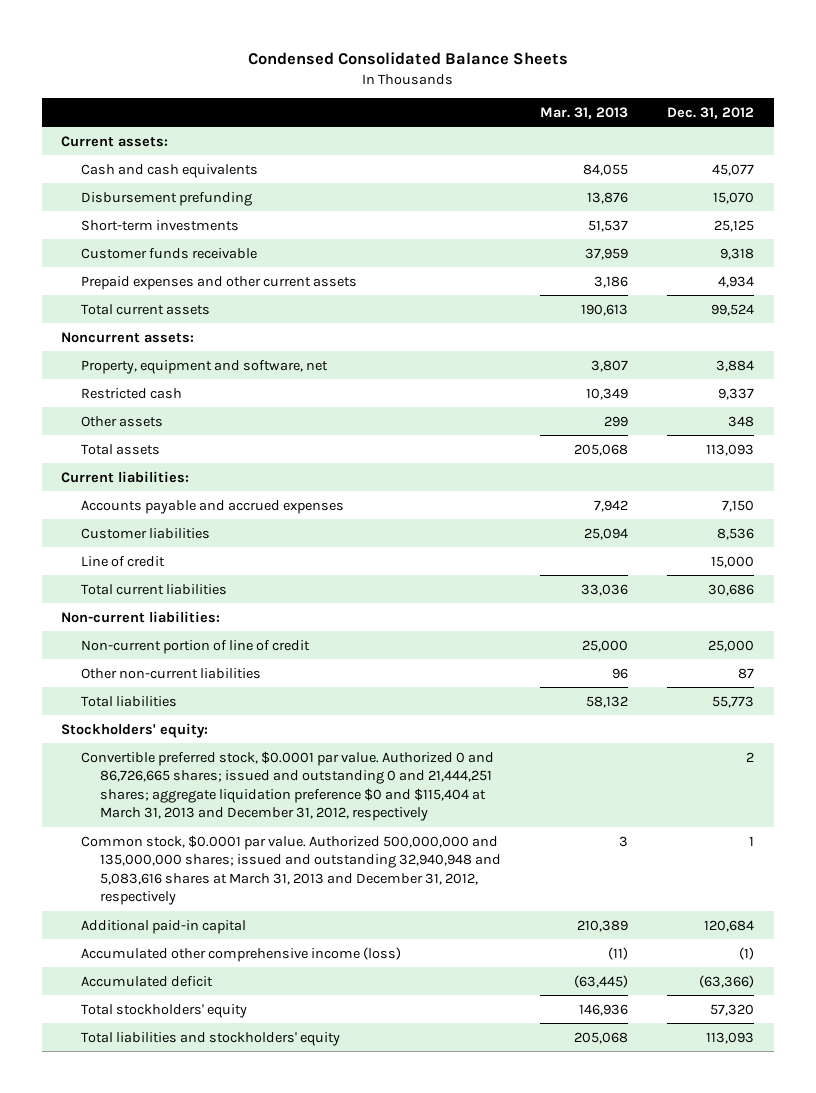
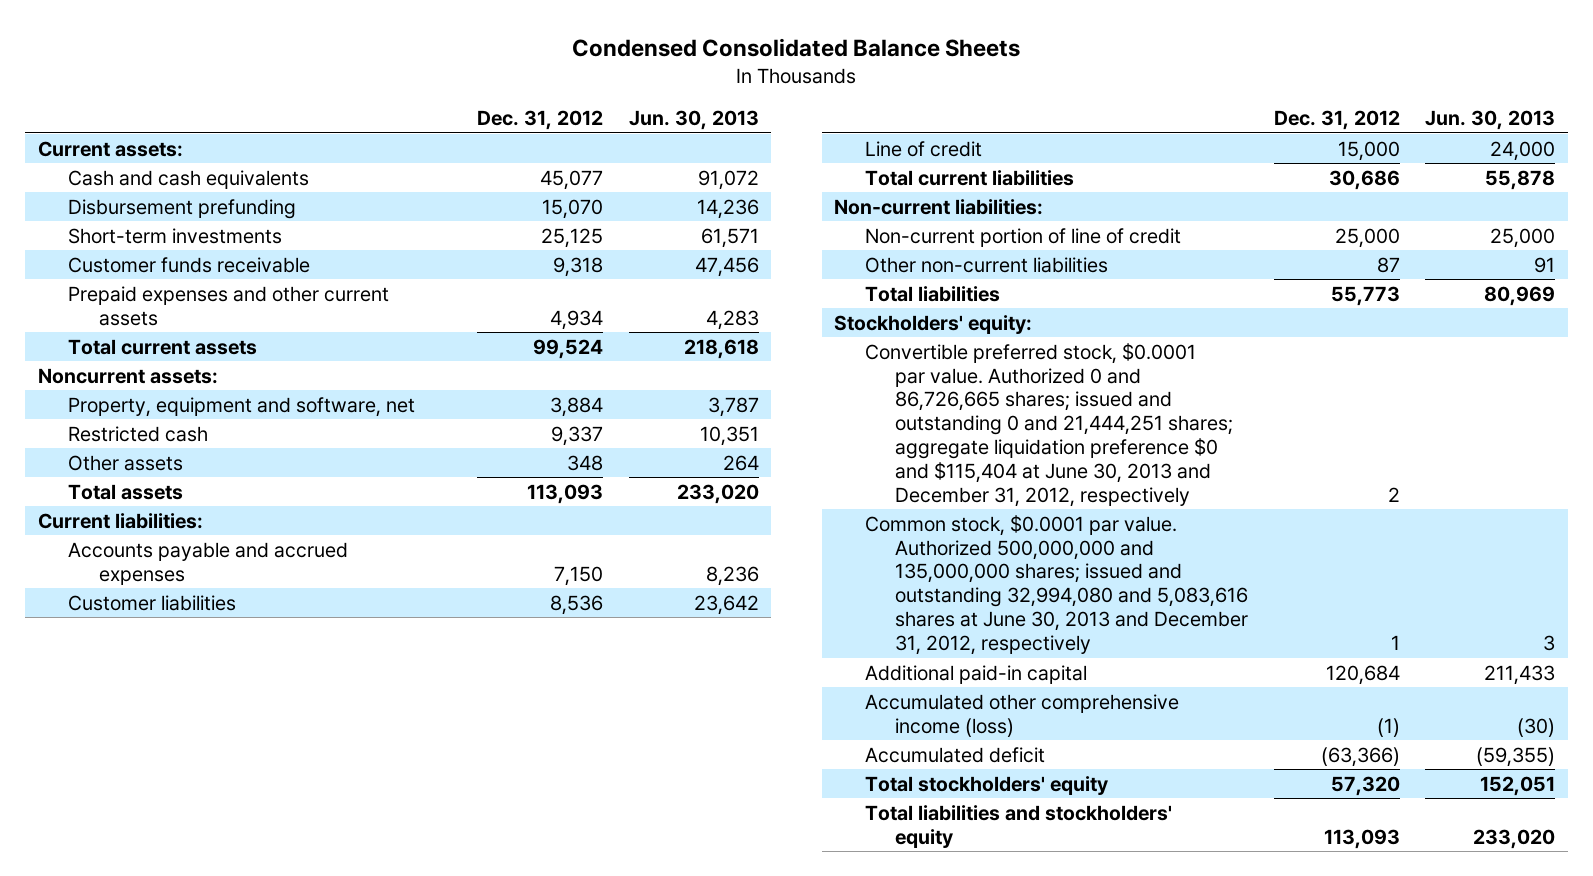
- | Mar. 31, 2013 | Dec. 31, 2012
+ | Dec. 31, 2012 | Jun. 30, 2013
- Convertible preferred stock, $0.0001 par value. Authorized 0 and 86,726,665 shares; issued and outstanding 0 and 21,444,251 shares; aggregate liquidation preference $0 and $115,404 at March 31, 2013 and December 31, 2012, respectively | | 2
- Common stock, $0.0001 par value. Authorized 500,000,000 and 135,000,000 shares; issued and outstanding 32,940,948 and 5,083,616 shares at March 31, 2013 and December 31, 2012, respectively | 3 | 1
+ Convertible preferred stock, $0.0001 par value. Authorized 0 and 86,726,665 shares; issued and outstanding 0 and 21,444,251 shares; aggregate liquidation preference $0 and $115,404 at June 30, 2013 and December 31, 2012, respectively | 2 |
+ Common stock, $0.0001 par value. Authorized 500,000,000 and 135,000,000 shares; issued and outstanding 32,994,080 and 5,083,616 shares at June 30, 2013 and December 31, 2012, respectively | 1 | 3

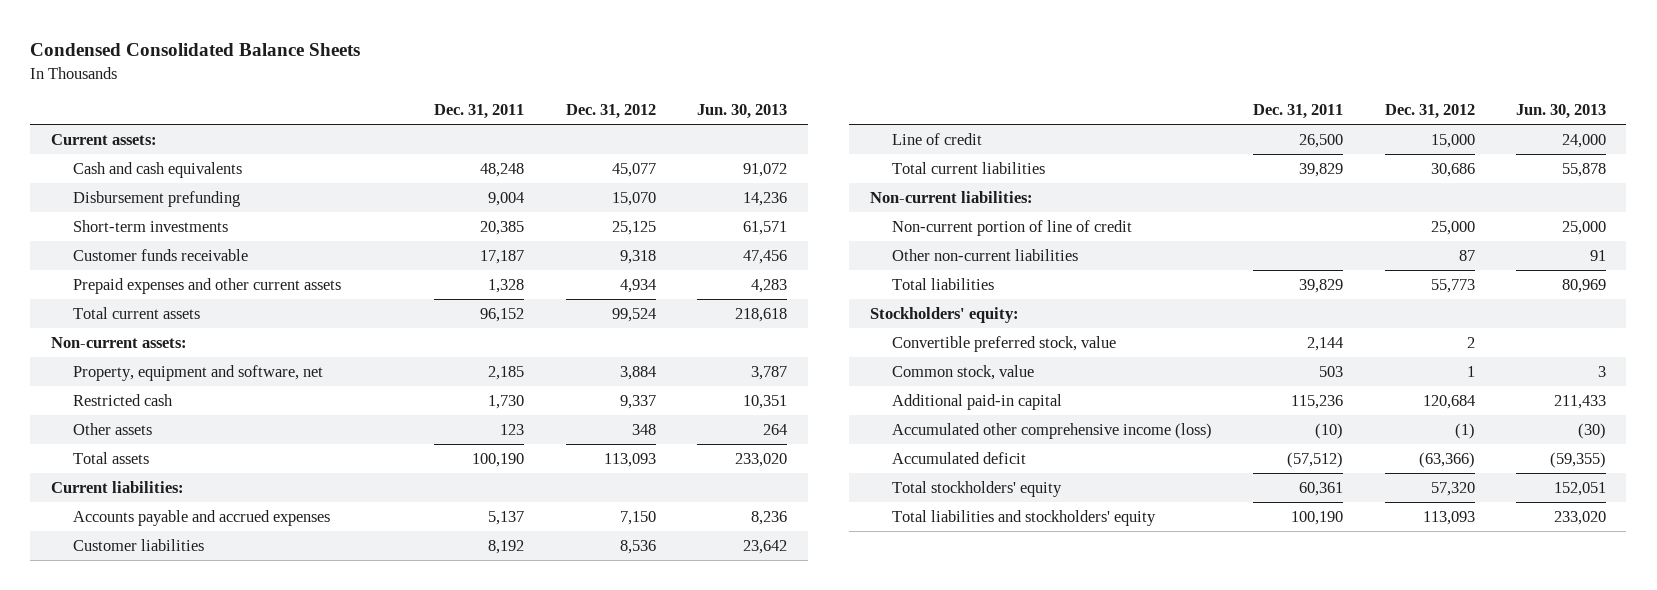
- | Dec. 31, 2012 | Jun. 30, 2013
+ | Dec. 31, 2011 | Dec. 31, 2012 | Jun. 30, 2013
- Noncurrent assets:
+ Non-current assets:
- Convertible preferred stock, $0.0001 par value. Authorized 0 and 86,726,665 shares; issued and outstanding 0 and 21,444,251 shares; aggregate liquidation preference $0 and $115,404 at June 30, 2013 and December 31, 2012, respectively | 2 |
- Common stock, $0.0001 par value. Authorized 500,000,000 and 135,000,000 shares; issued and outstanding 32,994,080 and 5,083,616 shares at June 30, 2013 and December 31, 2012, respectively | 1 | 3
+ Convertible preferred stock, value | 2,144 | 2 |
+ Common stock, value | 503 | 1 | 3

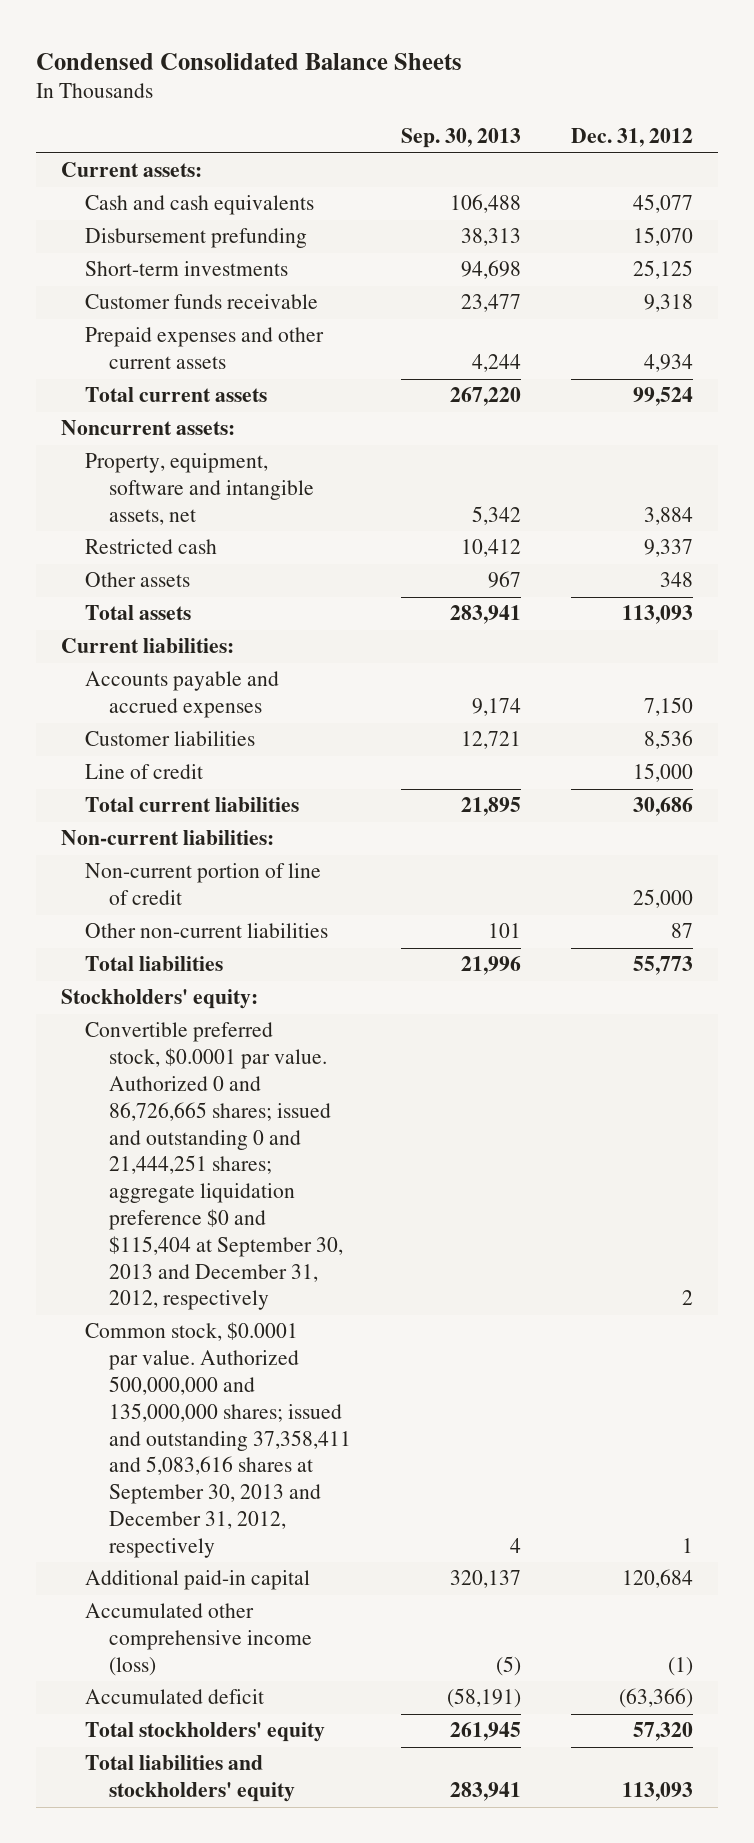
- | Dec. 31, 2011 | Dec. 31, 2012 | Jun. 30, 2013
+ | Sep. 30, 2013 | Dec. 31, 2012
- Non-current assets:
- Property, equipment and software, net | 2,185 | 3,884 | 3,787
+ Noncurrent assets:
+ Property, equipment, software and intangible assets, net | 5,342 | 3,884
- Convertible preferred stock, value | 2,144 | 2 |
- Common stock, value | 503 | 1 | 3
+ Convertible preferred stock, $0.0001 par value. Authorized 0 and 86,726,665 shares; issued and outstanding 0 and 21,444,251 shares; aggregate liquidation preference $0 and $115,404 at September 30, 2013 and December 31, 2012, respectively | | 2
+ Common stock, $0.0001 par value. Authorized 500,000,000 and 135,000,000 shares; issued and outstanding 37,358,411 and 5,083,616 shares at September 30, 2013 and December 31, 2012, respectively | 4 | 1

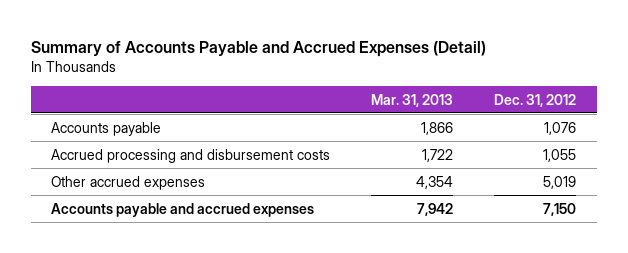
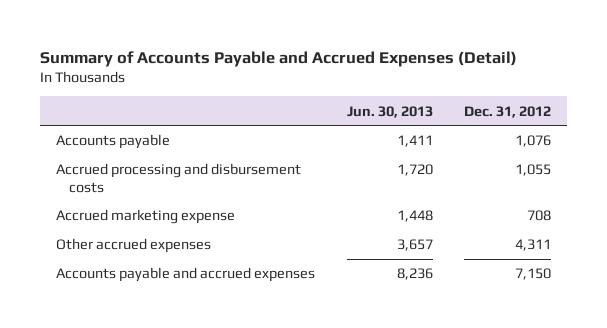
- | Mar. 31, 2013 | Dec. 31, 2012
+ | Jun. 30, 2013 | Dec. 31, 2012
- Other accrued expenses | 4,354 | 5,019
+ Accrued marketing expense | 1,448 | 708
+ Other accrued expenses | 3,657 | 4,311

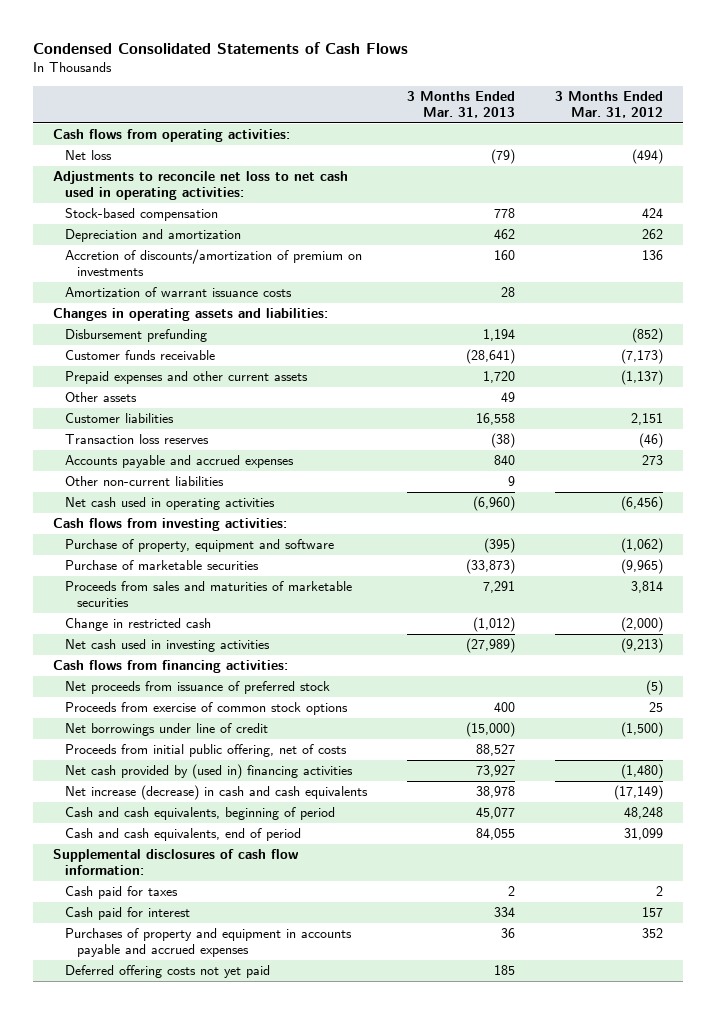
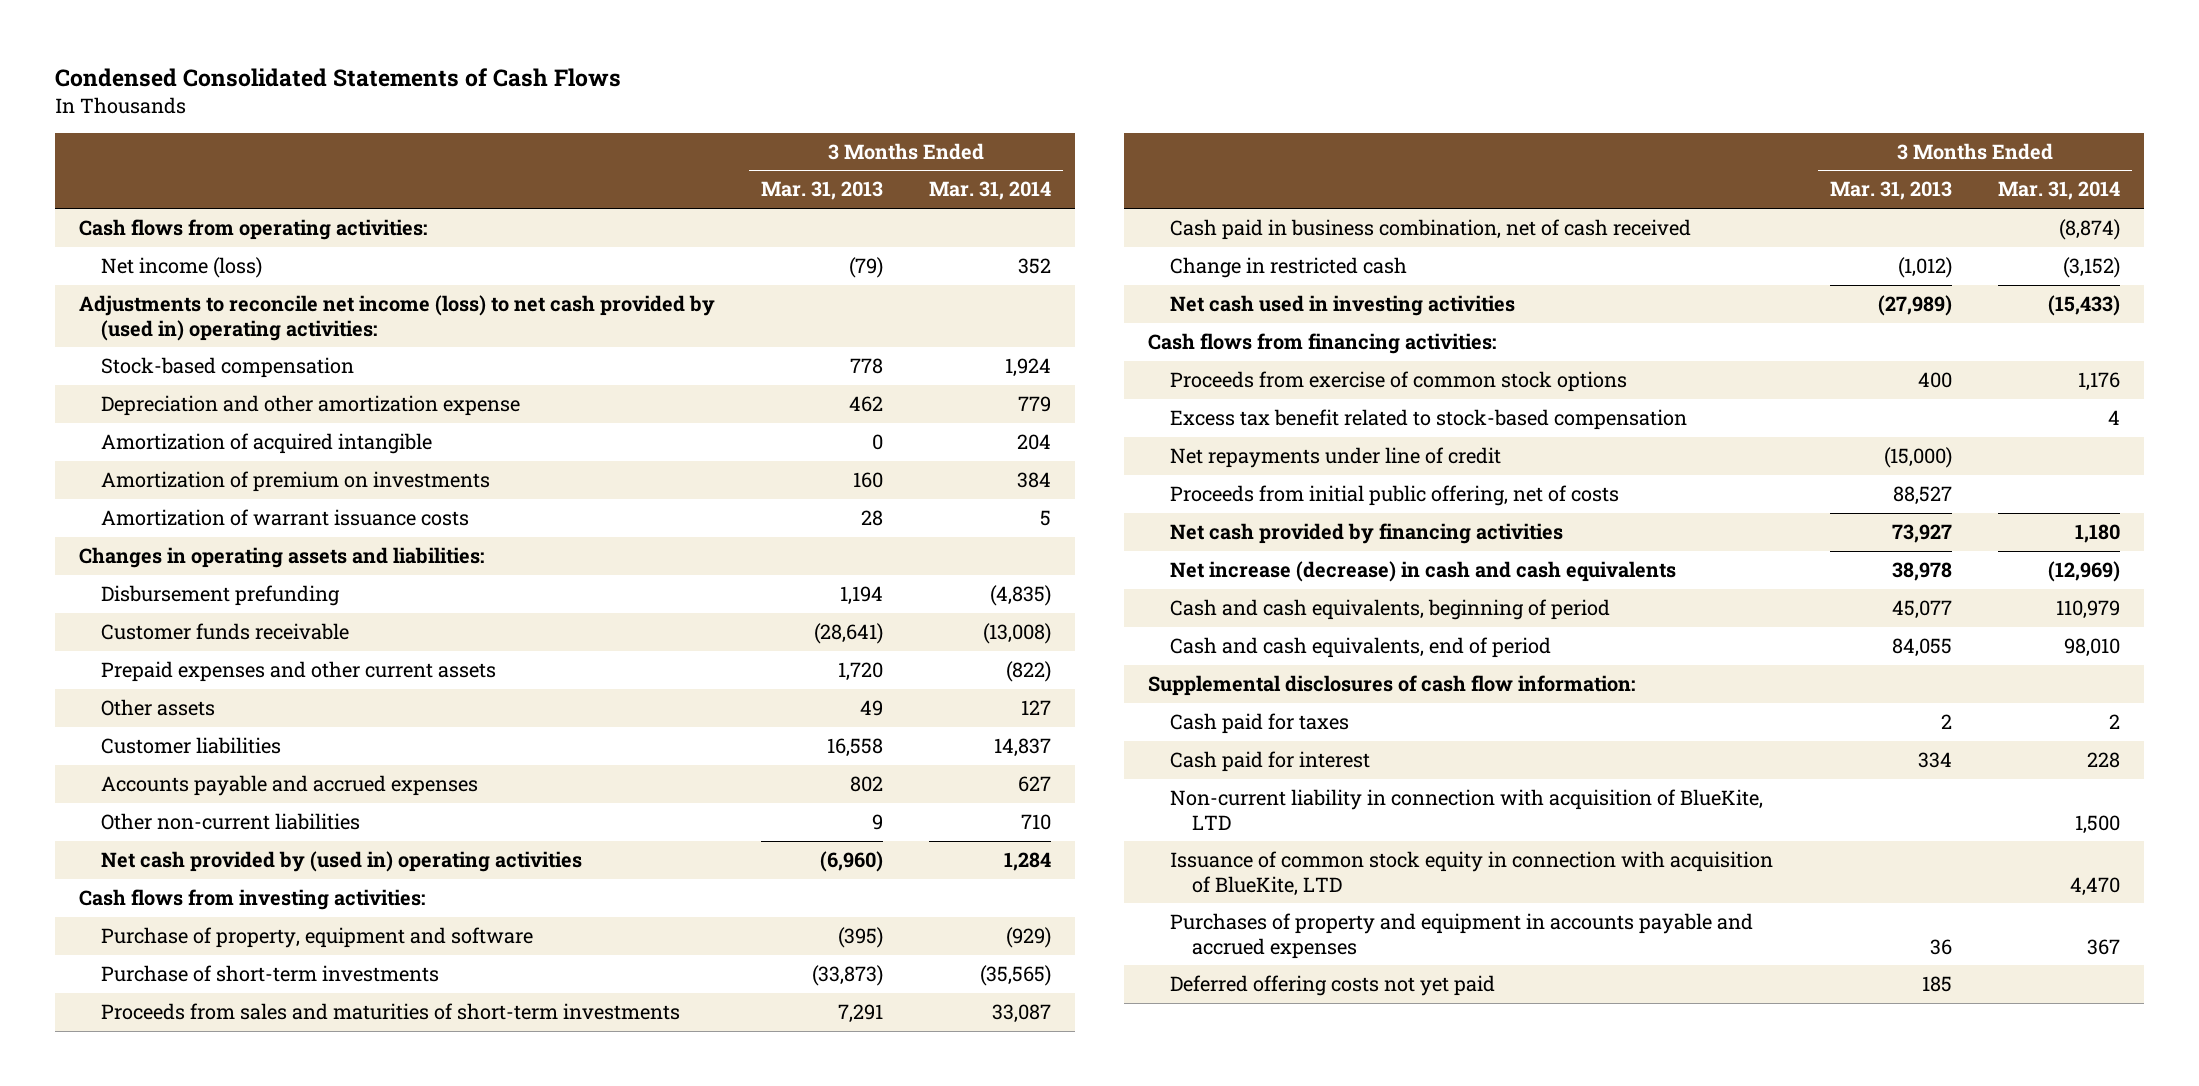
- | 3 Months Ended Mar. 31, 2013 | 3 Months Ended Mar. 31, 2012
+ | 3 Months Ended Mar. 31, 2013 | 3 Months Ended Mar. 31, 2014
- Net loss | (79) | (494)
- Adjustments to reconcile net loss to net cash used in operating activities:
+ Net income (loss) | (79) | 352
+ Adjustments to reconcile net income (loss) to net cash provided by (used in) operating activities:
- Depreciation and amortization | 462 | 262
- Accretion of discounts/amortization of premium on investments | 160 | 136
+ Depreciation and other amortization expense | 462 | 779
+ Amortization of acquired intangible | 0 | 204
+ Amortization of premium on investments | 160 | 384
- Transaction loss reserves | (38) | (46)
- Accounts payable and accrued expenses | 840 | 273
+ Accounts payable and accrued expenses | 802 | 627
- Net cash used in operating activities | (6,960) | (6,456)
+ Net cash provided by (used in) operating activities | (6,960) | 1,284
- Purchase of marketable securities | (33,873) | (9,965)
- Proceeds from sales and maturities of marketable securities | 7,291 | 3,814
+ Purchase of short-term investments | (33,873) | (35,565)
+ Proceeds from sales and maturities of short-term investments | 7,291 | 33,087
+ Cash paid in business combination, net of cash received | | (8,874)
- Net proceeds from issuance of preferred stock | | (5)
- Net borrowings under line of credit | (15,000) | (1,500)
+ Excess tax benefit related to stock-based compensation | | 4
+ Net repayments under line of credit | (15,000) |
- Net cash provided by (used in) financing activities | 73,927 | (1,480)
+ Net cash provided by financing activities | 73,927 | 1,180
+ Non-current liability in connection with acquisition of BlueKite, LTD | | 1,500
+ Issuance of common stock equity in connection with acquisition of BlueKite, LTD | | 4,470

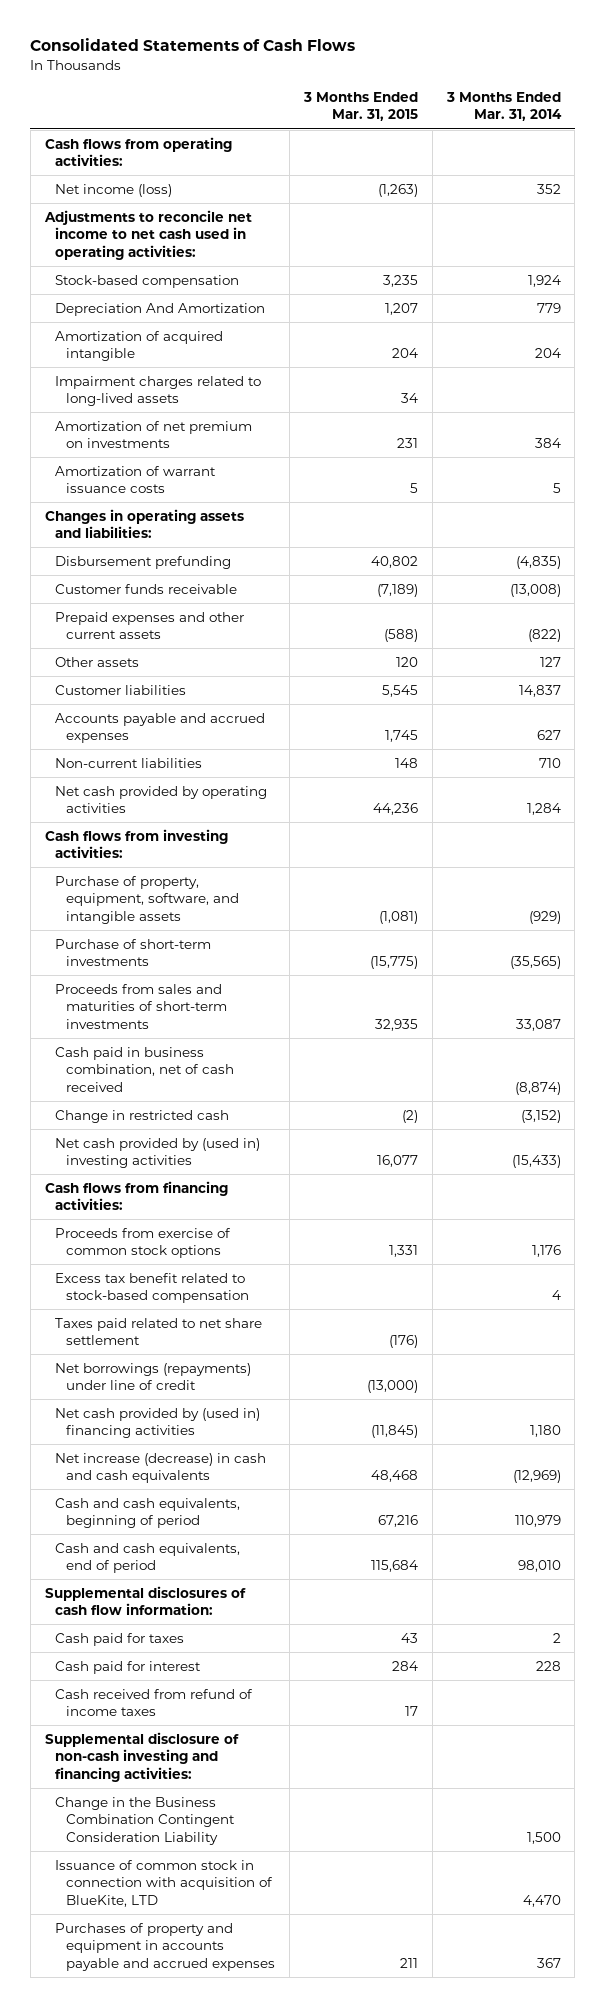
- Condensed Consolidated Statements of Cash Flows
+ Consolidated Statements of Cash Flows
- | 3 Months Ended Mar. 31, 2013 | 3 Months Ended Mar. 31, 2014
+ | 3 Months Ended Mar. 31, 2015 | 3 Months Ended Mar. 31, 2014
- Adjustments to reconcile net income (loss) to net cash provided by (used in) operating activities:
+ Adjustments to reconcile net income to net cash used in operating activities:
- Depreciation and other amortization expense | 462 | 779
+ Depreciation And Amortization | 1,207 | 779
- Amortization of premium on investments | 160 | 384
+ Impairment charges related to long-lived assets | 34 |
+ Amortization of net premium on investments | 231 | 384
- Other non-current liabilities | 9 | 710
- Net cash provided by (used in) operating activities | (6,960) | 1,284
+ Non-current liabilities | 148 | 710
+ Net cash provided by operating activities | 44,236 | 1,284
- Purchase of property, equipment and software | (395) | (929)
+ Purchase of property, equipment, software, and intangible assets | (1,081) | (929)
- Net cash used in investing activities | (27,989) | (15,433)
+ Net cash provided by (used in) investing activities | 16,077 | (15,433)
- Net repayments under line of credit | (15,000) |
- Proceeds from initial public offering, net of costs | 88,527 |
- Net cash provided by financing activities | 73,927 | 1,180
+ Taxes paid related to net share settlement | (176) |
+ Net borrowings (repayments) under line of credit | (13,000) |
+ Net cash provided by (used in) financing activities | (11,845) | 1,180
- Non-current liability in connection with acquisition of BlueKite, LTD | | 1,500
- Issuance of common stock equity in connection with acquisition of BlueKite, LTD | | 4,470
+ Cash received from refund of income taxes | 17 |
+ Supplemental disclosure of non-cash investing and financing activities:
+ Change in the Business Combination Contingent Consideration Liability | | 1,500
+ Issuance of common stock in connection with acquisition of BlueKite, LTD | | 4,470
- Deferred offering costs not yet paid | 185 |

